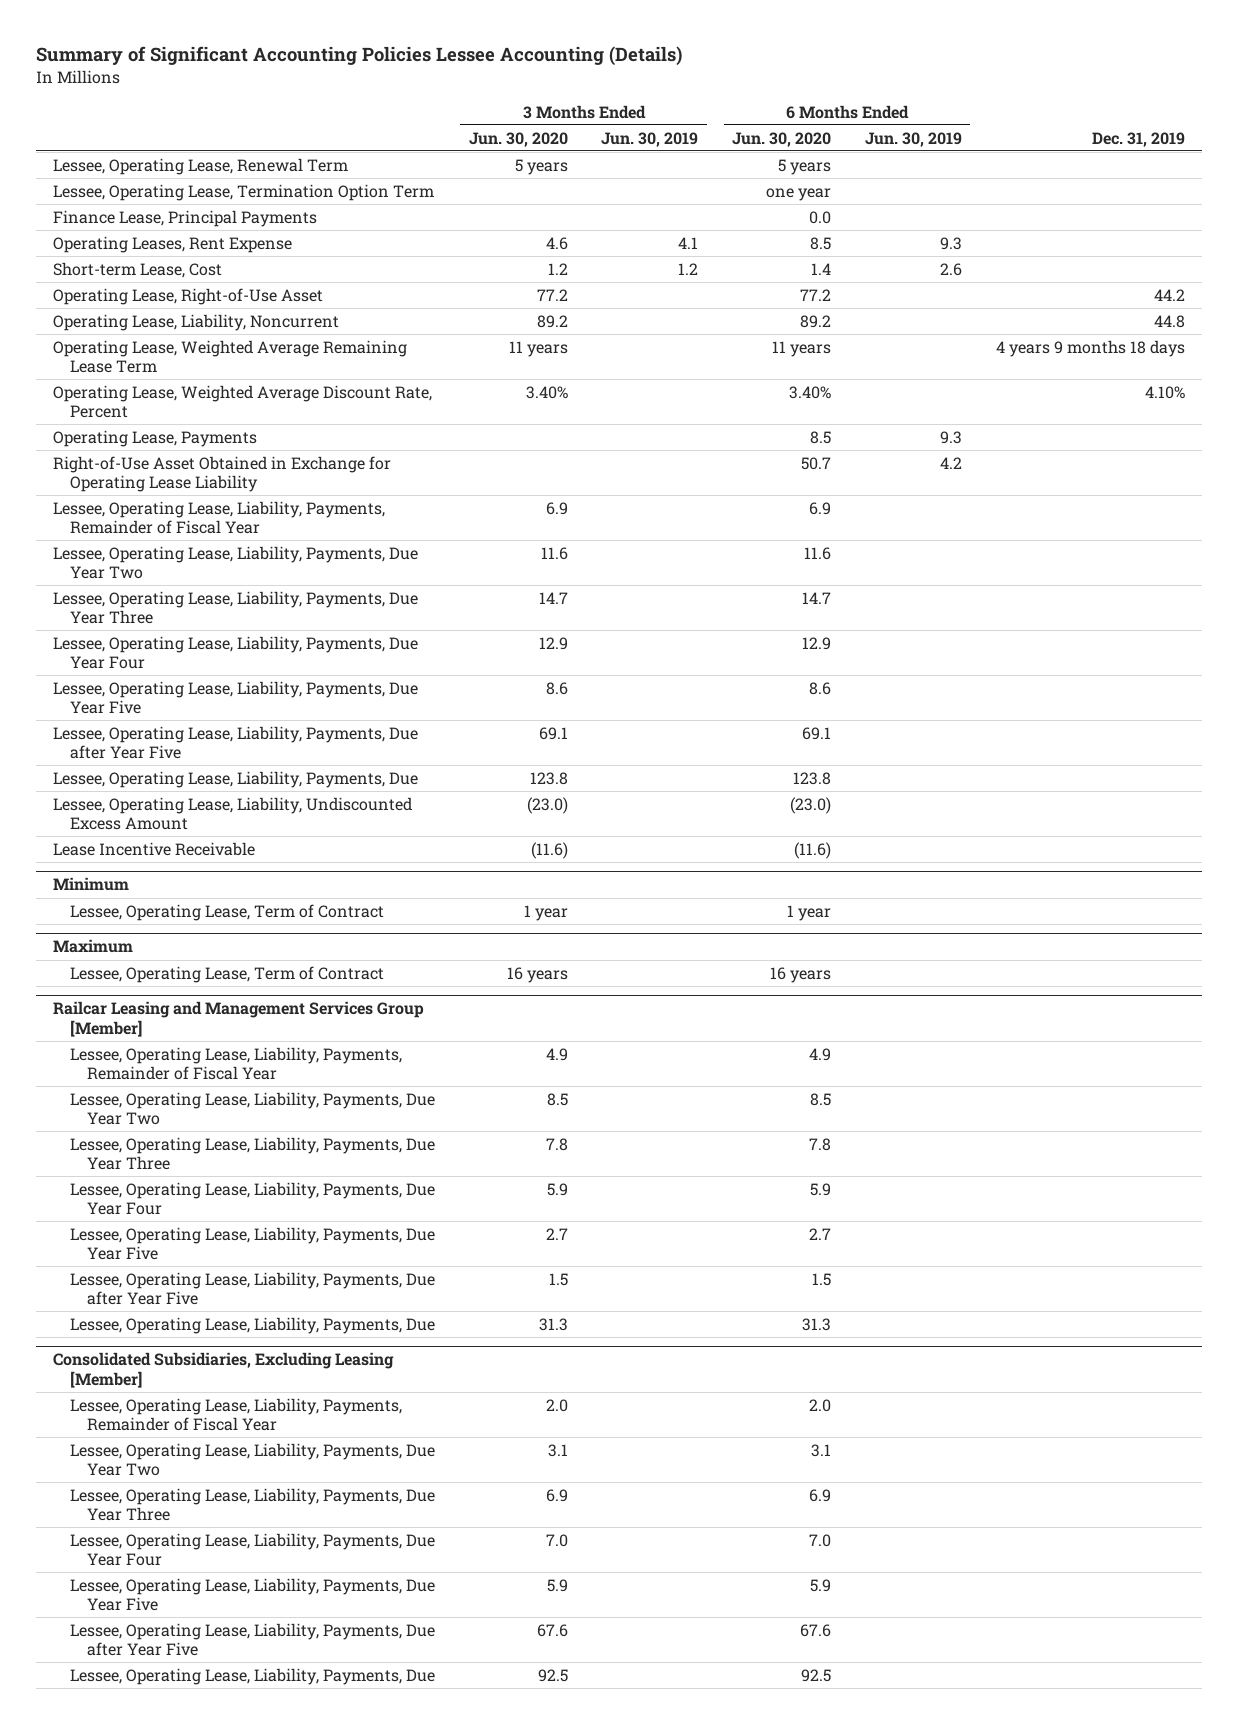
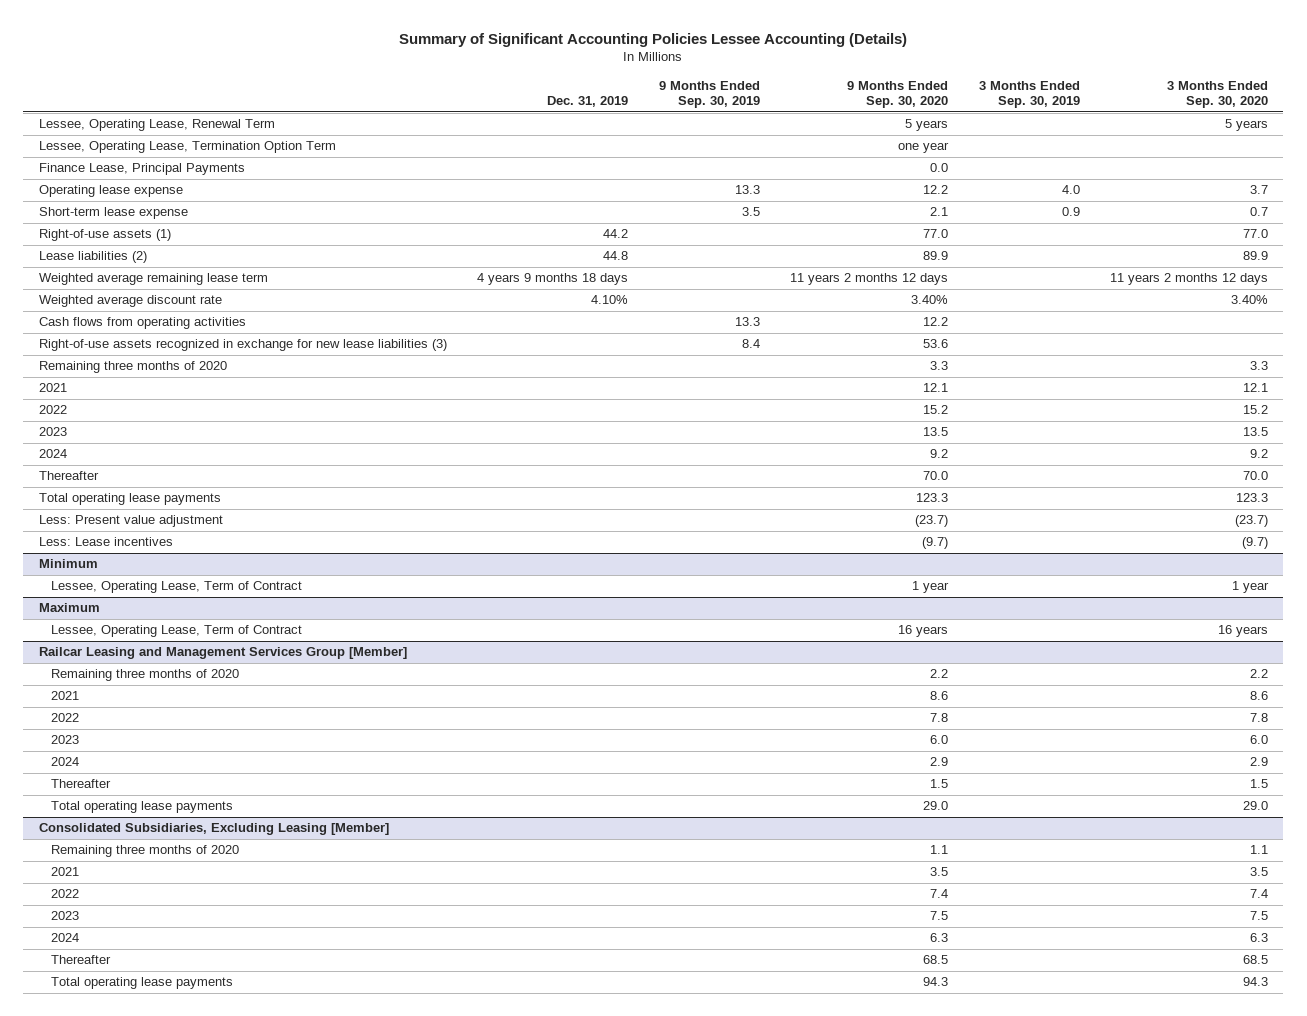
- | 3 Months Ended Jun. 30, 2020 | 3 Months Ended Jun. 30, 2019 | 6 Months Ended Jun. 30, 2020 | 6 Months Ended Jun. 30, 2019 | Dec. 31, 2019
+ | Dec. 31, 2019 | 9 Months Ended Sep. 30, 2019 | 9 Months Ended Sep. 30, 2020 | 3 Months Ended Sep. 30, 2019 | 3 Months Ended Sep. 30, 2020
- Operating Leases, Rent Expense | 4.6 | 4.1 | 8.5 | 9.3 |
- Short-term Lease, Cost | 1.2 | 1.2 | 1.4 | 2.6 |
- Operating Lease, Right-of-Use Asset | 77.2 | | 77.2 | | 44.2
- Operating Lease, Liability, Noncurrent | 89.2 | | 89.2 | | 44.8
- Operating Lease, Weighted Average Remaining Lease Term | 11 years | | 11 years | | 4 years 9 months 18 days
- Operating Lease, Weighted Average Discount Rate, Percent | 3.40% | | 3.40% | | 4.10%
- Operating Lease, Payments | | | 8.5 | 9.3 |
- Right-of-Use Asset Obtained in Exchange for Operating Lease Liability | | | 50.7 | 4.2 |
- Lessee, Operating Lease, Liability, Payments, Remainder of Fiscal Year | 6.9 | | 6.9 | |
- Lessee, Operating Lease, Liability, Payments, Due Year Two | 11.6 | | 11.6 | |
- Lessee, Operating Lease, Liability, Payments, Due Year Three | 14.7 | | 14.7 | |
- Lessee, Operating Lease, Liability, Payments, Due Year Four | 12.9 | | 12.9 | |
- Lessee, Operating Lease, Liability, Payments, Due Year Five | 8.6 | | 8.6 | |
- Lessee, Operating Lease, Liability, Payments, Due after Year Five | 69.1 | | 69.1 | |
- Lessee, Operating Lease, Liability, Payments, Due | 123.8 | | 123.8 | |
- Lessee, Operating Lease, Liability, Undiscounted Excess Amount | (23.0) | | (23.0) | |
- Lease Incentive Receivable | (11.6) | | (11.6) | |
+ Operating lease expense | | 13.3 | 12.2 | 4.0 | 3.7
+ Short-term lease expense | | 3.5 | 2.1 | 0.9 | 0.7
+ Right-of-use assets (1) | 44.2 | | 77.0 | | 77.0
+ Lease liabilities (2) | 44.8 | | 89.9 | | 89.9
+ Weighted average remaining lease term | 4 years 9 months 18 days | | 11 years 2 months 12 days | | 11 years 2 months 12 days
+ Weighted average discount rate | 4.10% | | 3.40% | | 3.40%
+ Cash flows from operating activities | | 13.3 | 12.2 | |
+ Right-of-use assets recognized in exchange for new lease liabilities (3) | | 8.4 | 53.6 | |
+ Remaining three months of 2020 | | | 3.3 | | 3.3
+ 2021 | | | 12.1 | | 12.1
+ 2022 | | | 15.2 | | 15.2
+ 2023 | | | 13.5 | | 13.5
+ 2024 | | | 9.2 | | 9.2
+ Thereafter | | | 70.0 | | 70.0
+ Total operating lease payments | | | 123.3 | | 123.3
+ Less: Present value adjustment | | | (23.7) | | (23.7)
+ Less: Lease incentives | | | (9.7) | | (9.7)
@ Railcar Leasing and Management Services Group [Member]
- Lessee, Operating Lease, Liability, Payments, Remainder of Fiscal Year | 4.9 | | 4.9 | |
- Lessee, Operating Lease, Liability, Payments, Due Year Two | 8.5 | | 8.5 | |
- Lessee, Operating Lease, Liability, Payments, Due Year Three | 7.8 | | 7.8 | |
- Lessee, Operating Lease, Liability, Payments, Due Year Four | 5.9 | | 5.9 | |
- Lessee, Operating Lease, Liability, Payments, Due Year Five | 2.7 | | 2.7 | |
- Lessee, Operating Lease, Liability, Payments, Due after Year Five | 1.5 | | 1.5 | |
- Lessee, Operating Lease, Liability, Payments, Due | 31.3 | | 31.3 | |
+ Remaining three months of 2020 | | | 2.2 | | 2.2
+ 2021 | | | 8.6 | | 8.6
+ 2022 | | | 7.8 | | 7.8
+ 2023 | | | 6.0 | | 6.0
+ 2024 | | | 2.9 | | 2.9
+ Thereafter | | | 1.5 | | 1.5
+ Total operating lease payments | | | 29.0 | | 29.0
@ Consolidated Subsidiaries, Excluding Leasing [Member]
- Lessee, Operating Lease, Liability, Payments, Remainder of Fiscal Year | 2.0 | | 2.0 | |
- Lessee, Operating Lease, Liability, Payments, Due Year Two | 3.1 | | 3.1 | |
- Lessee, Operating Lease, Liability, Payments, Due Year Three | 6.9 | | 6.9 | |
- Lessee, Operating Lease, Liability, Payments, Due Year Four | 7.0 | | 7.0 | |
- Lessee, Operating Lease, Liability, Payments, Due Year Five | 5.9 | | 5.9 | |
- Lessee, Operating Lease, Liability, Payments, Due after Year Five | 67.6 | | 67.6 | |
- Lessee, Operating Lease, Liability, Payments, Due | 92.5 | | 92.5 | |
+ Remaining three months of 2020 | | | 1.1 | | 1.1
+ 2021 | | | 3.5 | | 3.5
+ 2022 | | | 7.4 | | 7.4
+ 2023 | | | 7.5 | | 7.5
+ 2024 | | | 6.3 | | 6.3
+ Thereafter | | | 68.5 | | 68.5
+ Total operating lease payments | | | 94.3 | | 94.3

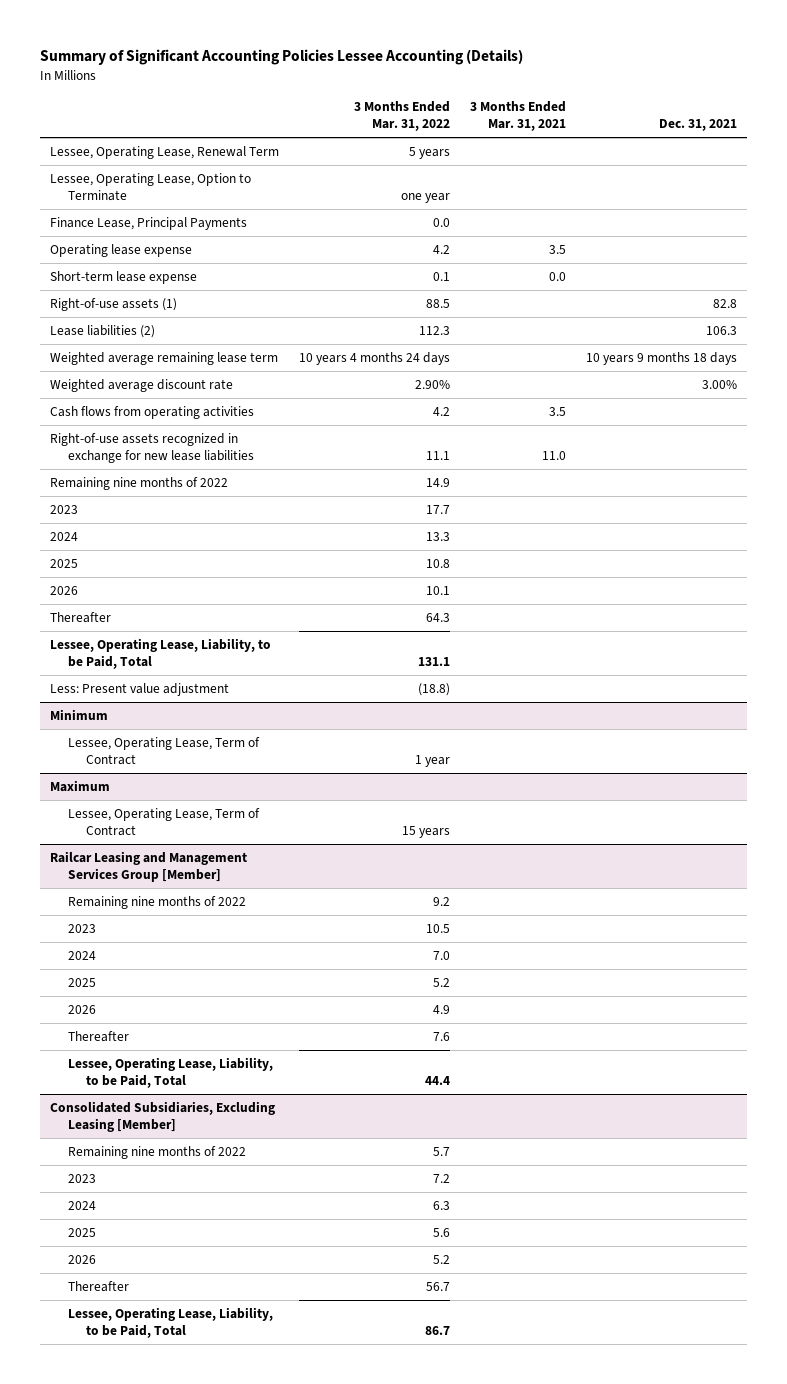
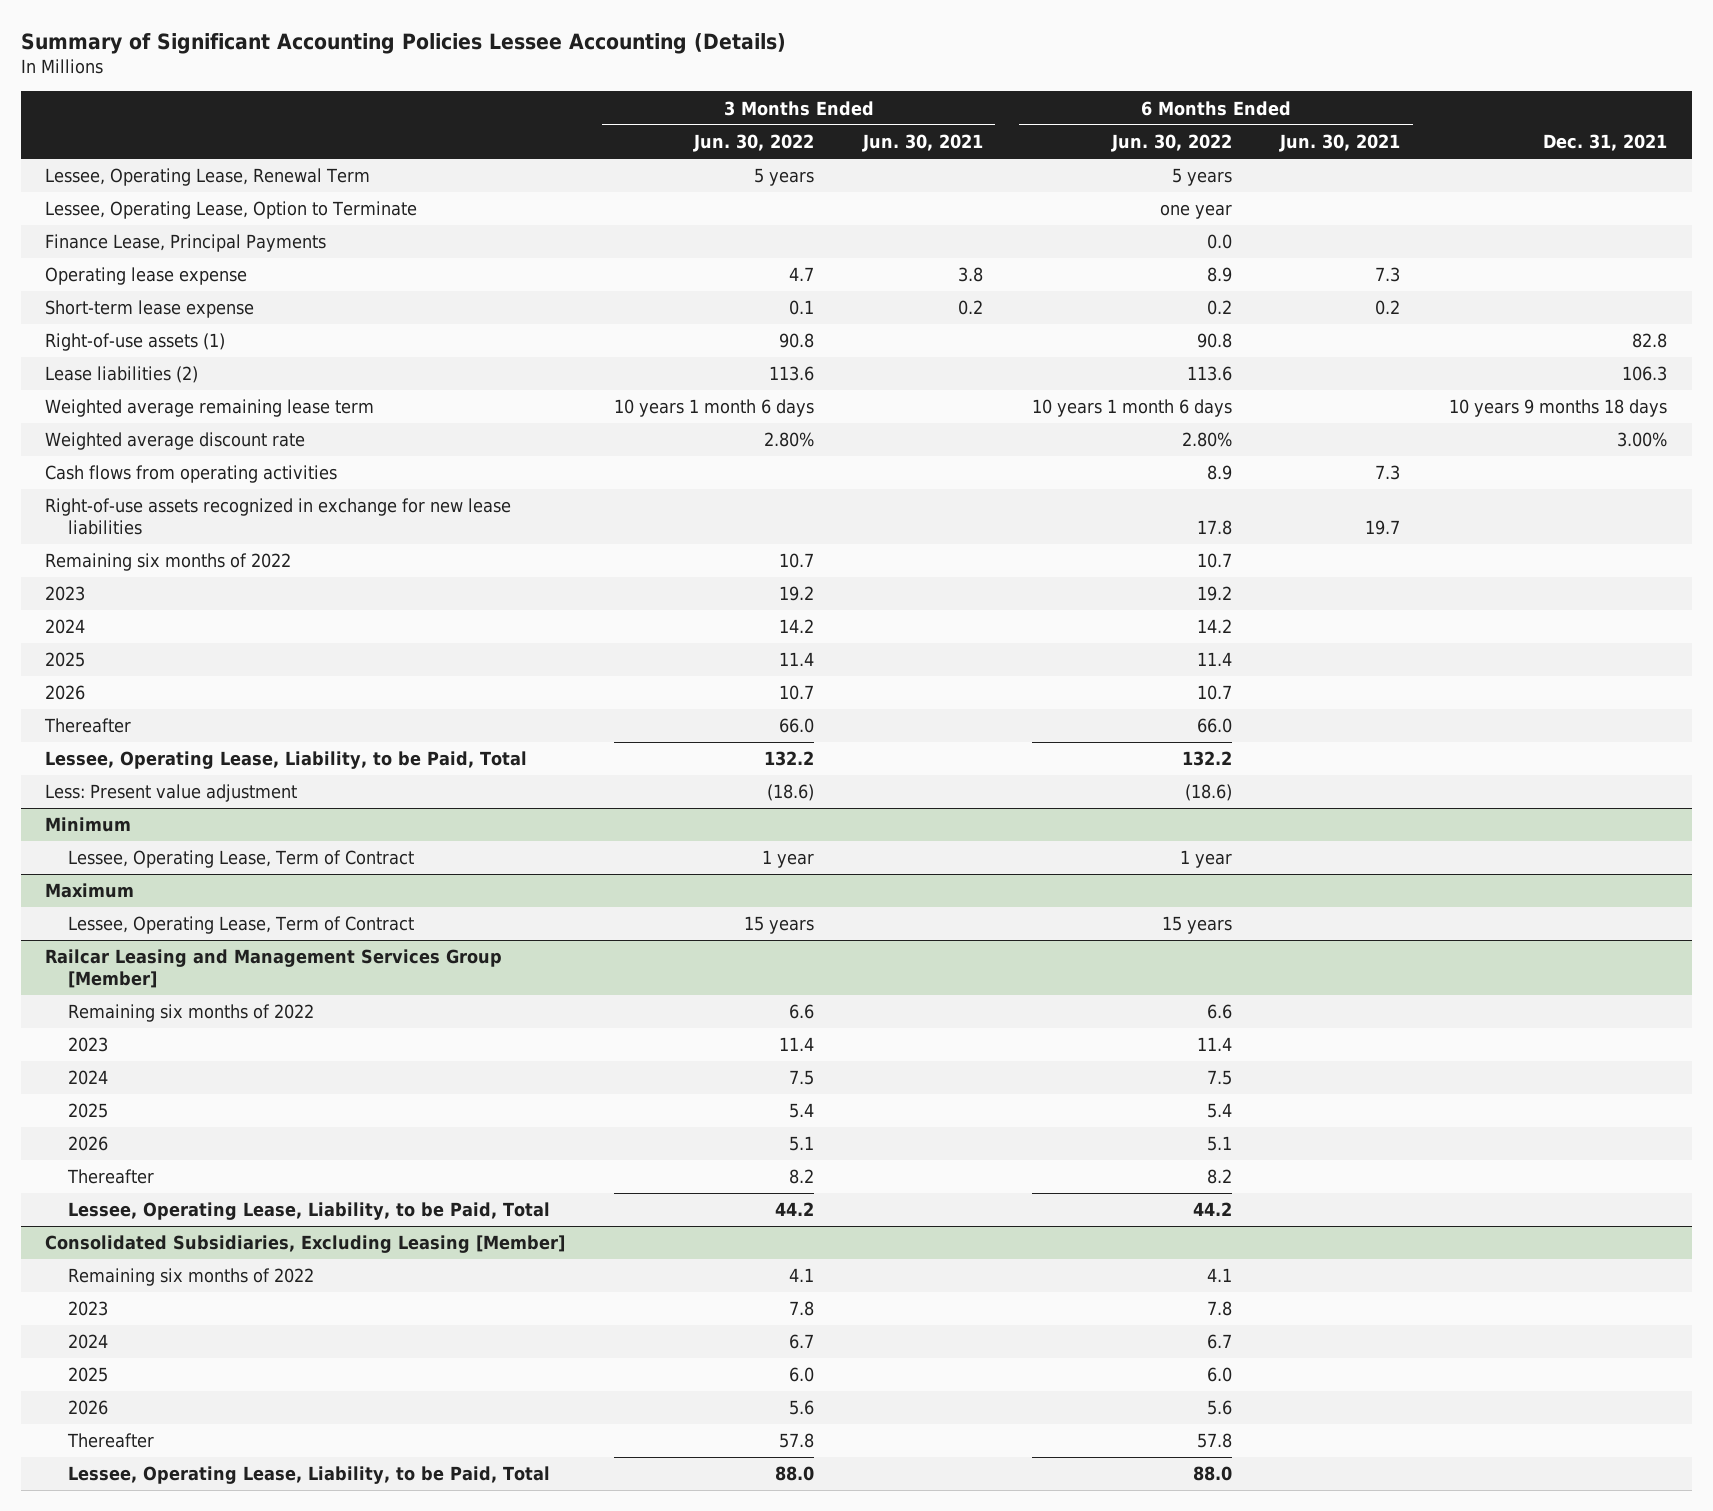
- | 3 Months Ended Mar. 31, 2022 | 3 Months Ended Mar. 31, 2021 | Dec. 31, 2021
+ | 3 Months Ended Jun. 30, 2022 | 3 Months Ended Jun. 30, 2021 | 6 Months Ended Jun. 30, 2022 | 6 Months Ended Jun. 30, 2021 | Dec. 31, 2021
- Remaining nine months of 2022 | 14.9 | |
+ Remaining six months of 2022 | 10.7 | | 10.7 | |
@ Railcar Leasing and Management Services Group [Member]
- Remaining nine months of 2022 | 9.2 | |
+ Remaining six months of 2022 | 6.6 | | 6.6 | |
@ Consolidated Subsidiaries, Excluding Leasing [Member]
- Remaining nine months of 2022 | 5.7 | |
+ Remaining six months of 2022 | 4.1 | | 4.1 | |

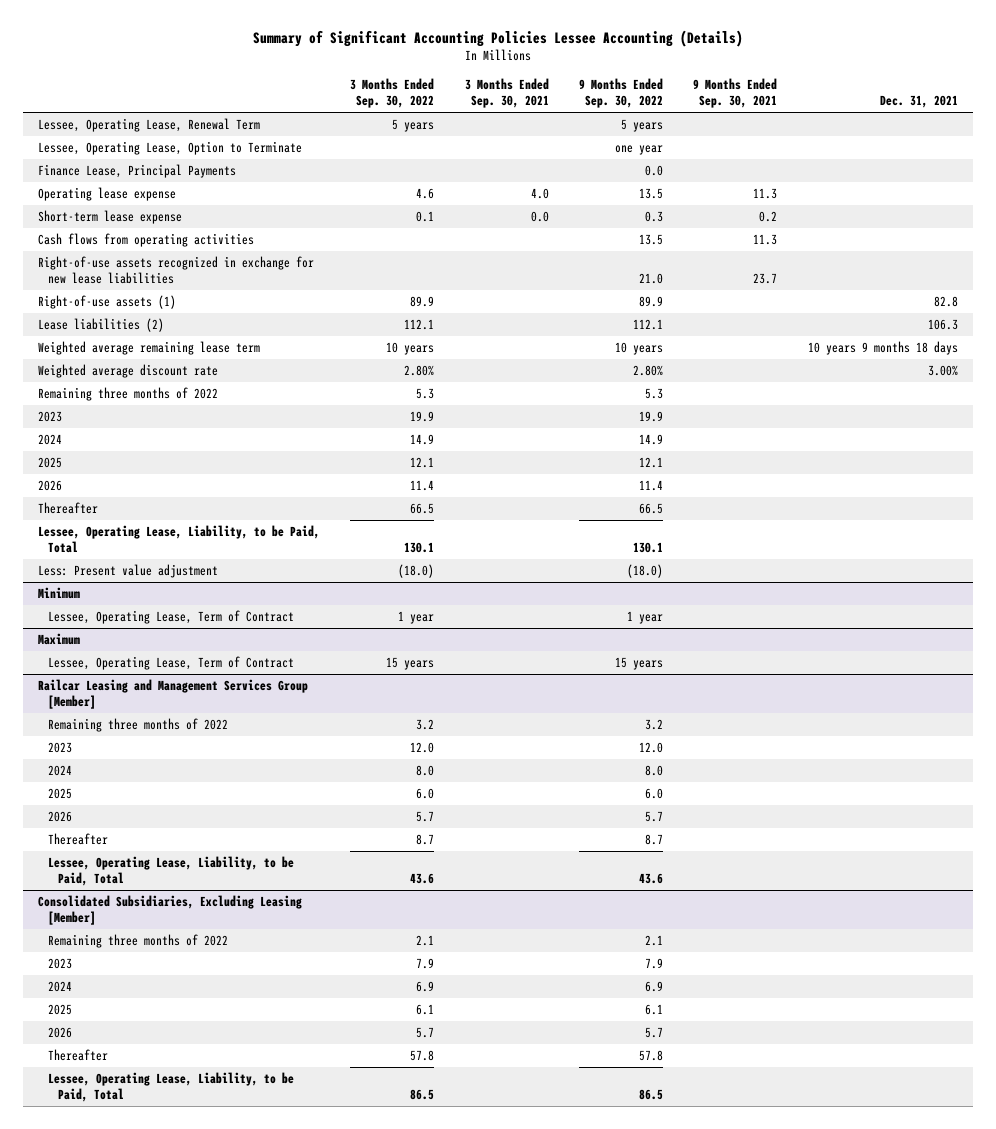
- | 3 Months Ended Jun. 30, 2022 | 3 Months Ended Jun. 30, 2021 | 6 Months Ended Jun. 30, 2022 | 6 Months Ended Jun. 30, 2021 | Dec. 31, 2021
+ | 3 Months Ended Sep. 30, 2022 | 3 Months Ended Sep. 30, 2021 | 9 Months Ended Sep. 30, 2022 | 9 Months Ended Sep. 30, 2021 | Dec. 31, 2021
moved up: Cash flows from operating activities | | | 13.5 | 11.3 |
moved up: Right-of-use assets recognized in exchange for new lease liabilities | | | 21.0 | 23.7 |
- Remaining six months of 2022 | 10.7 | | 10.7 | |
+ Remaining three months of 2022 | 5.3 | | 5.3 | |
@ Railcar Leasing and Management Services Group [Member]
- Remaining six months of 2022 | 6.6 | | 6.6 | |
+ Remaining three months of 2022 | 3.2 | | 3.2 | |
@ Consolidated Subsidiaries, Excluding Leasing [Member]
- Remaining six months of 2022 | 4.1 | | 4.1 | |
+ Remaining three months of 2022 | 2.1 | | 2.1 | |

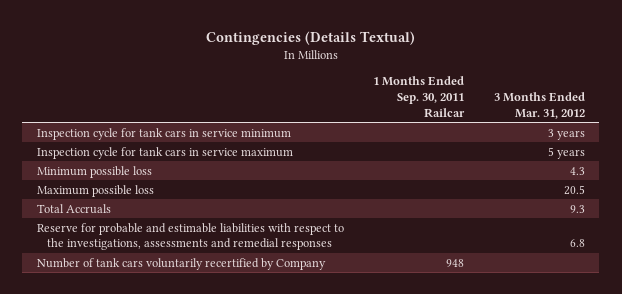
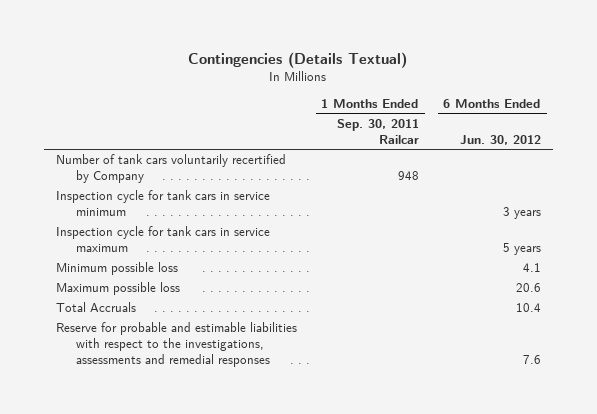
- | 1 Months Ended Sep. 30, 2011 Railcar | 3 Months Ended Mar. 31, 2012
+ | 1 Months Ended Sep. 30, 2011 Railcar | 6 Months Ended Jun. 30, 2012
moved up: Number of tank cars voluntarily recertified by Company | 948 |

